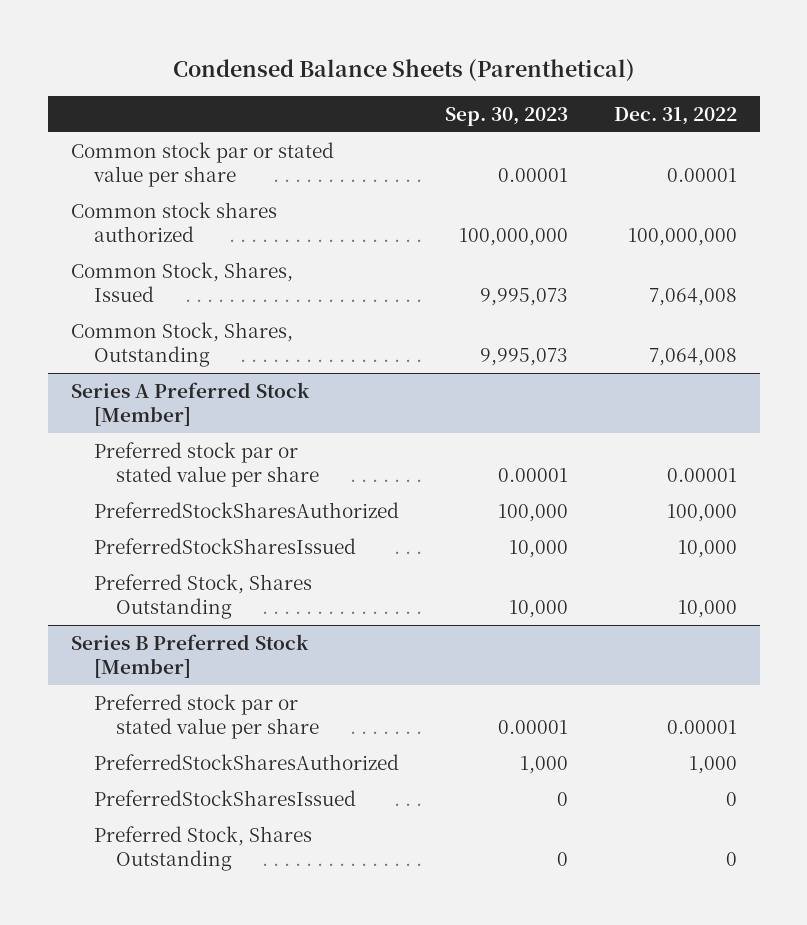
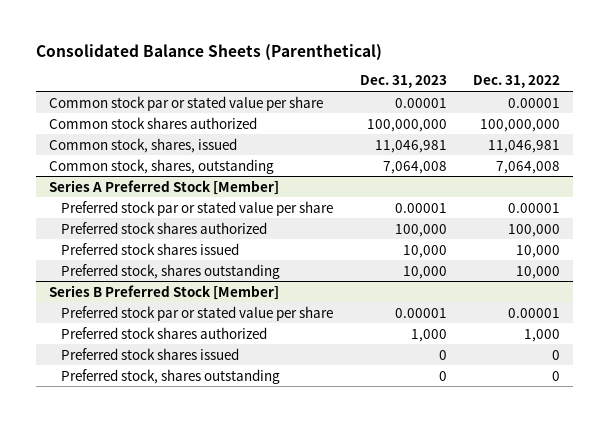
- Condensed Balance Sheets (Parenthetical)
+ Consolidated Balance Sheets (Parenthetical)
- | Sep. 30, 2023 | Dec. 31, 2022
+ | Dec. 31, 2023 | Dec. 31, 2022
- Common Stock, Shares, Issued | 9,995,073 | 7,064,008
- Common Stock, Shares, Outstanding | 9,995,073 | 7,064,008
+ Common stock, shares, issued | 11,046,981 | 11,046,981
+ Common stock, shares, outstanding | 7,064,008 | 7,064,008
@ Series A Preferred Stock [Member]
- PreferredStockSharesAuthorized | 100,000 | 100,000
- PreferredStockSharesIssued | 10,000 | 10,000
- Preferred Stock, Shares Outstanding | 10,000 | 10,000
+ Preferred stock shares authorized | 100,000 | 100,000
+ Preferred stock shares issued | 10,000 | 10,000
+ Preferred stock, shares outstanding | 10,000 | 10,000
@ Series B Preferred Stock [Member]
- PreferredStockSharesAuthorized | 1,000 | 1,000
- PreferredStockSharesIssued | 0 | 0
- Preferred Stock, Shares Outstanding | 0 | 0
+ Preferred stock shares authorized | 1,000 | 1,000
+ Preferred stock shares issued | 0 | 0
+ Preferred stock, shares outstanding | 0 | 0

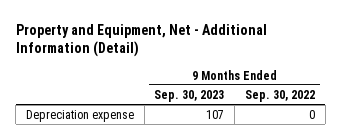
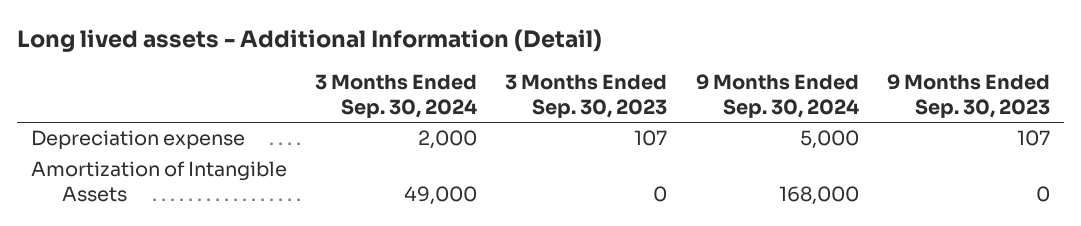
- Property and Equipment, Net - Additional Information (Detail)
+ Long lived assets - Additional Information (Detail)
- | 9 Months Ended Sep. 30, 2023 | 9 Months Ended Sep. 30, 2022
+ | 3 Months Ended Sep. 30, 2024 | 3 Months Ended Sep. 30, 2023 | 9 Months Ended Sep. 30, 2024 | 9 Months Ended Sep. 30, 2023
+ Amortization of Intangible Assets | 49,000 | 0 | 168,000 | 0

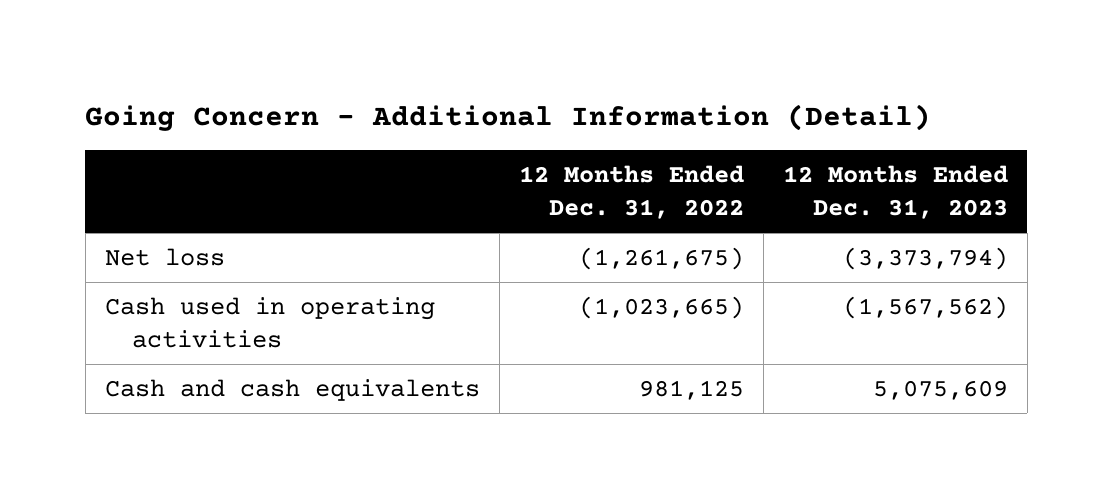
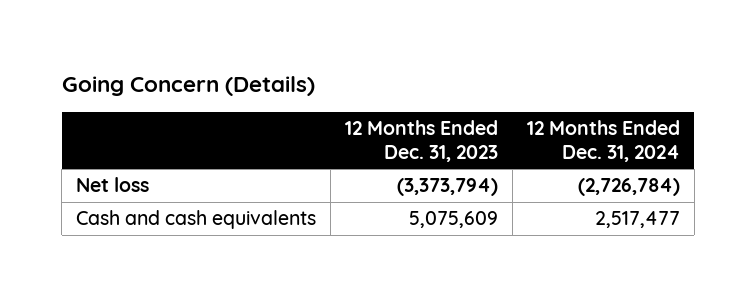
- Going Concern - Additional Information (Detail)
+ Going Concern (Details)
- | 12 Months Ended Dec. 31, 2022 | 12 Months Ended Dec. 31, 2023
+ | 12 Months Ended Dec. 31, 2023 | 12 Months Ended Dec. 31, 2024
- Cash used in operating activities | (1,023,665) | (1,567,562)

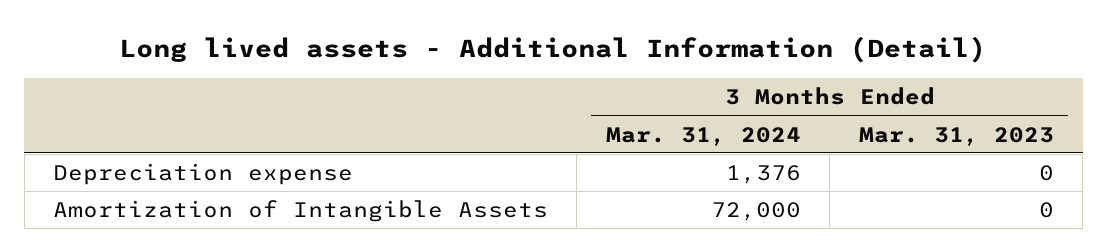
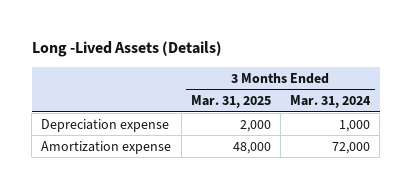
- Long lived assets - Additional Information (Detail)
+ Long -Lived Assets (Details)
- | 3 Months Ended Mar. 31, 2024 | 3 Months Ended Mar. 31, 2023
+ | 3 Months Ended Mar. 31, 2025 | 3 Months Ended Mar. 31, 2024
- Depreciation expense | 1,376 | 0
- Amortization of Intangible Assets | 72,000 | 0
+ Depreciation expense | 2,000 | 1,000
+ Amortization expense | 48,000 | 72,000

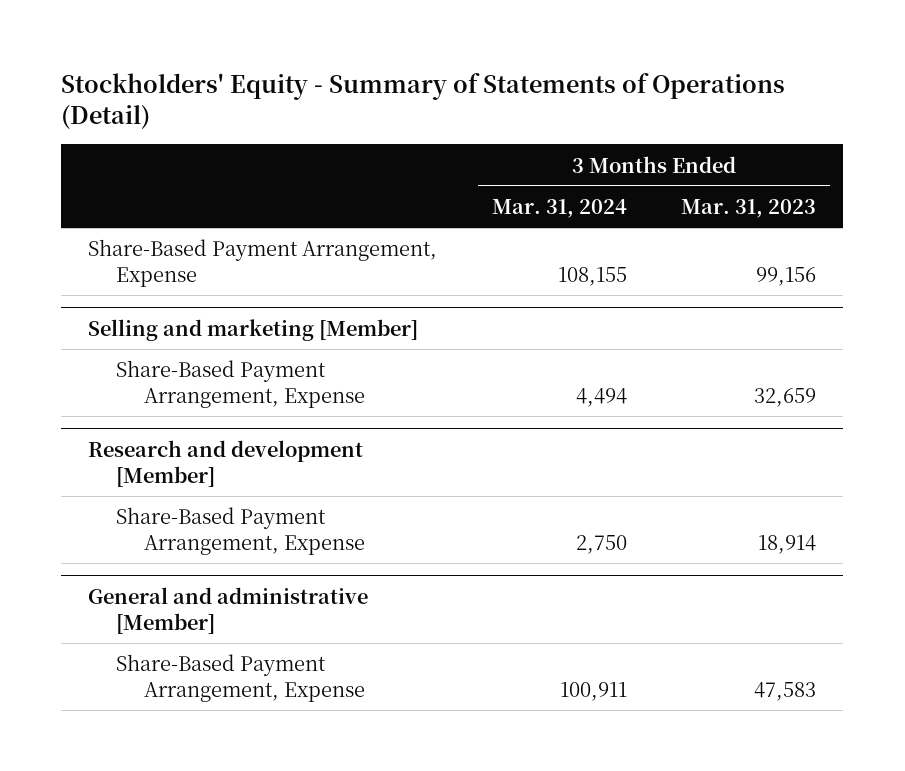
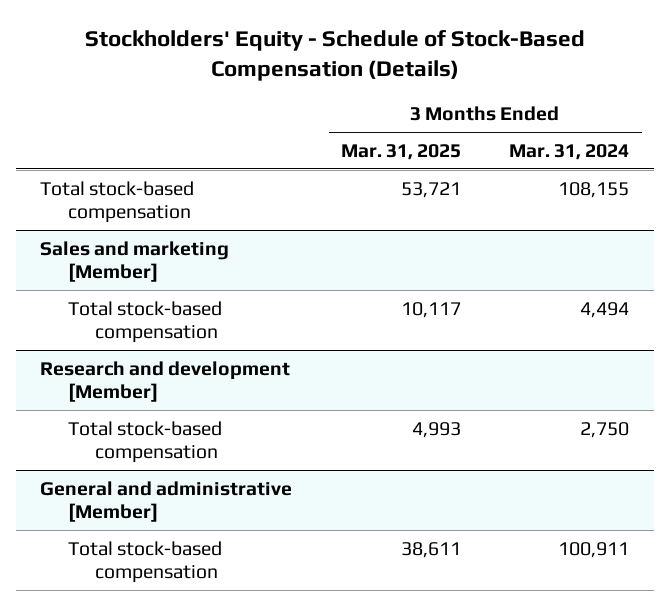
- Stockholders' Equity - Summary of Statements of Operations (Detail)
+ Stockholders' Equity - Schedule of Stock-Based Compensation (Details)
- | 3 Months Ended Mar. 31, 2024 | 3 Months Ended Mar. 31, 2023
+ | 3 Months Ended Mar. 31, 2025 | 3 Months Ended Mar. 31, 2024
- Share-Based Payment Arrangement, Expense | 108,155 | 99,156
- Selling and marketing [Member]
- Share-Based Payment Arrangement, Expense | 4,494 | 32,659
+ Total stock-based compensation | 53,721 | 108,155
+ Sales and marketing [Member]
+ Total stock-based compensation | 10,117 | 4,494
@ Research and development [Member]
- Share-Based Payment Arrangement, Expense | 2,750 | 18,914
+ Total stock-based compensation | 4,993 | 2,750
@ General and administrative [Member]
- Share-Based Payment Arrangement, Expense | 100,911 | 47,583
+ Total stock-based compensation | 38,611 | 100,911

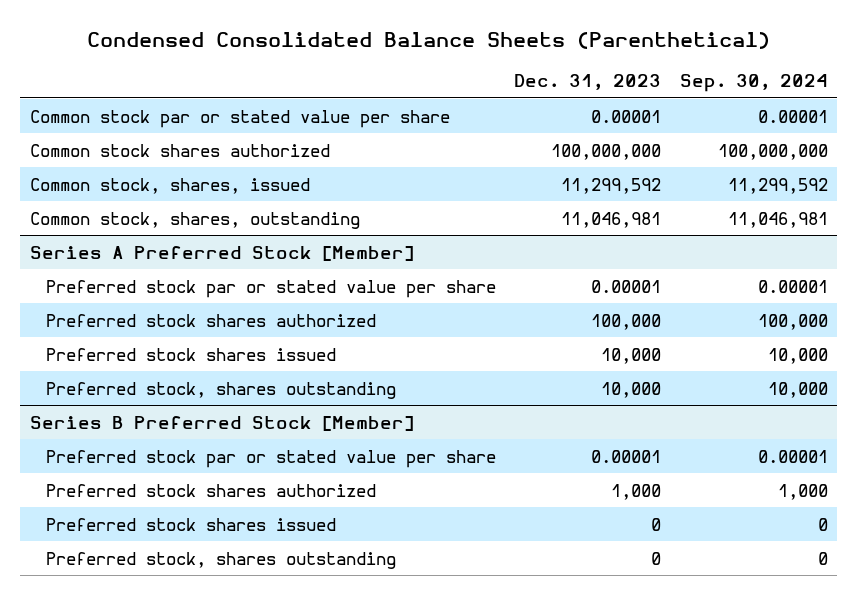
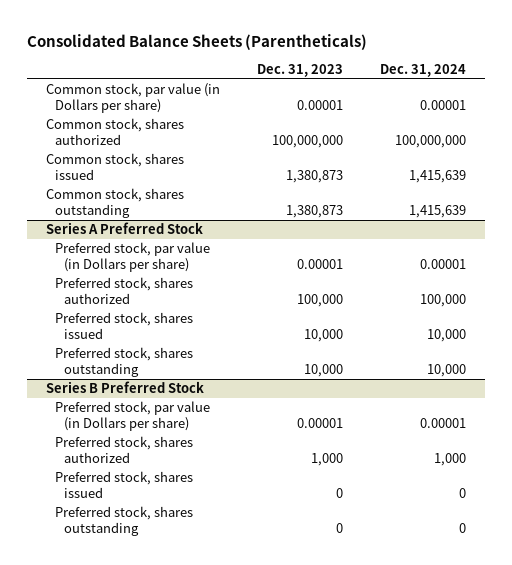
- Condensed Consolidated Balance Sheets (Parenthetical)
+ Consolidated Balance Sheets (Parentheticals)
- | Dec. 31, 2023 | Sep. 30, 2024
+ | Dec. 31, 2023 | Dec. 31, 2024
- Common stock par or stated value per share | 0.00001 | 0.00001
- Common stock shares authorized | 100,000,000 | 100,000,000
- Common stock, shares, issued | 11,299,592 | 11,299,592
- Common stock, shares, outstanding | 11,046,981 | 11,046,981
- Series A Preferred Stock [Member]
- Preferred stock par or stated value per share | 0.00001 | 0.00001
- Preferred stock shares authorized | 100,000 | 100,000
- Preferred stock shares issued | 10,000 | 10,000
+ Common stock, par value (in Dollars per share) | 0.00001 | 0.00001
+ Common stock, shares authorized | 100,000,000 | 100,000,000
+ Common stock, shares issued | 1,380,873 | 1,415,639
+ Common stock, shares outstanding | 1,380,873 | 1,415,639
+ Series A Preferred Stock
+ Preferred stock, par value (in Dollars per share) | 0.00001 | 0.00001
+ Preferred stock, shares authorized | 100,000 | 100,000
+ Preferred stock, shares issued | 10,000 | 10,000
- Series B Preferred Stock [Member]
- Preferred stock par or stated value per share | 0.00001 | 0.00001
- Preferred stock shares authorized | 1,000 | 1,000
- Preferred stock shares issued | 0 | 0
+ Series B Preferred Stock
+ Preferred stock, par value (in Dollars per share) | 0.00001 | 0.00001
+ Preferred stock, shares authorized | 1,000 | 1,000
+ Preferred stock, shares issued | 0 | 0

